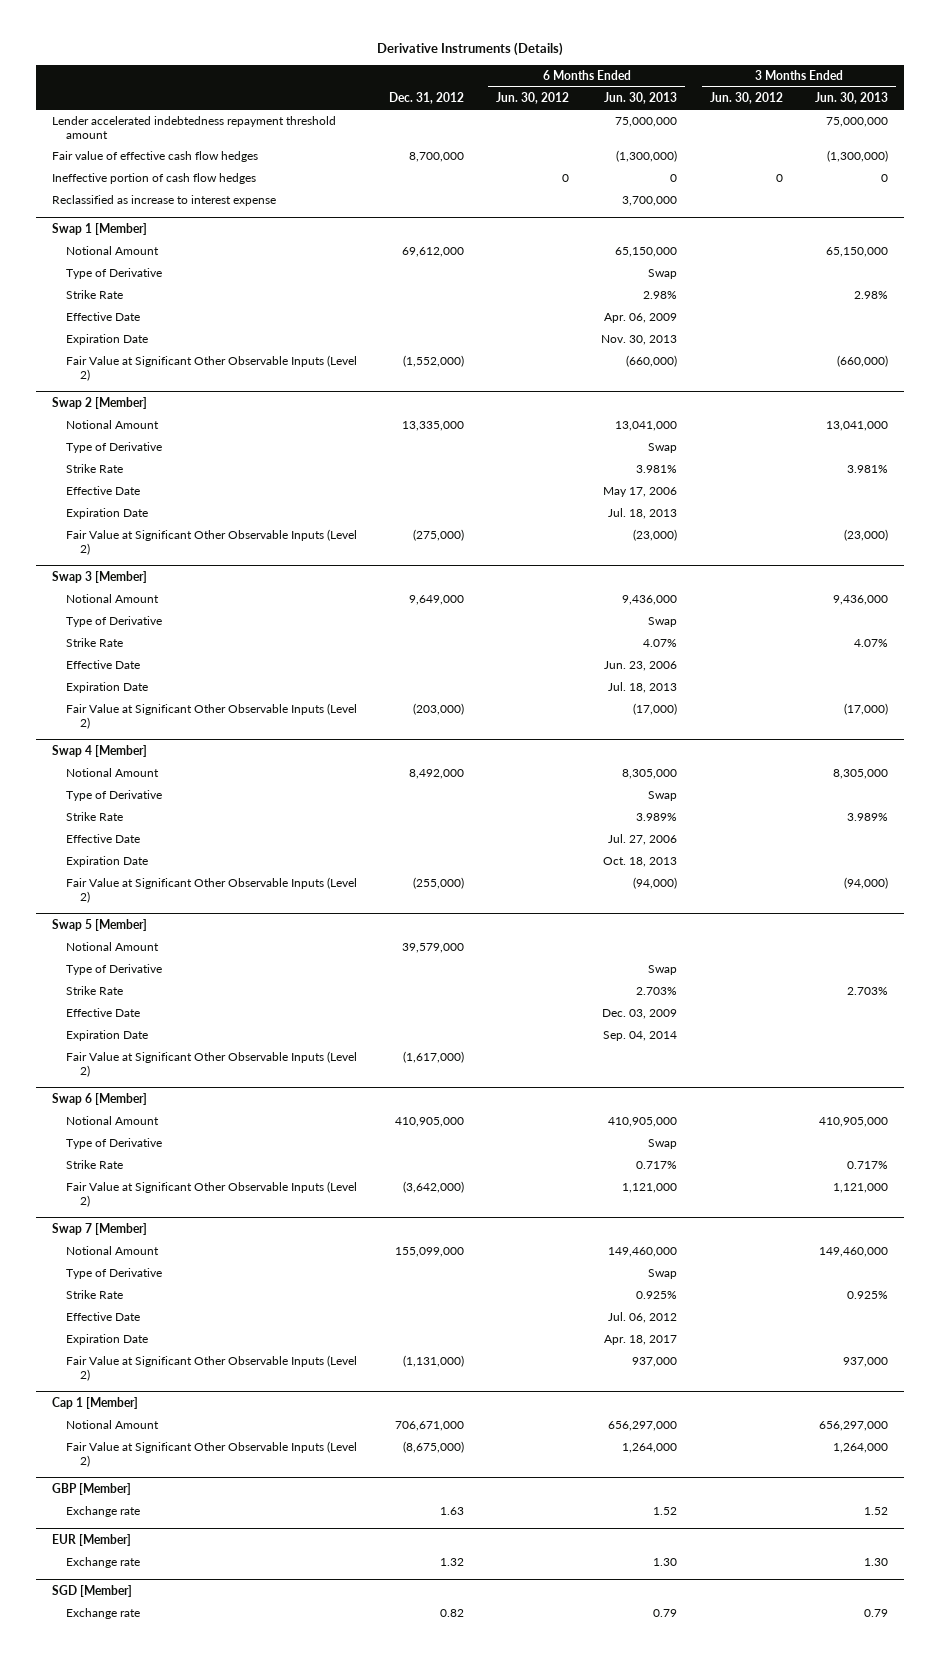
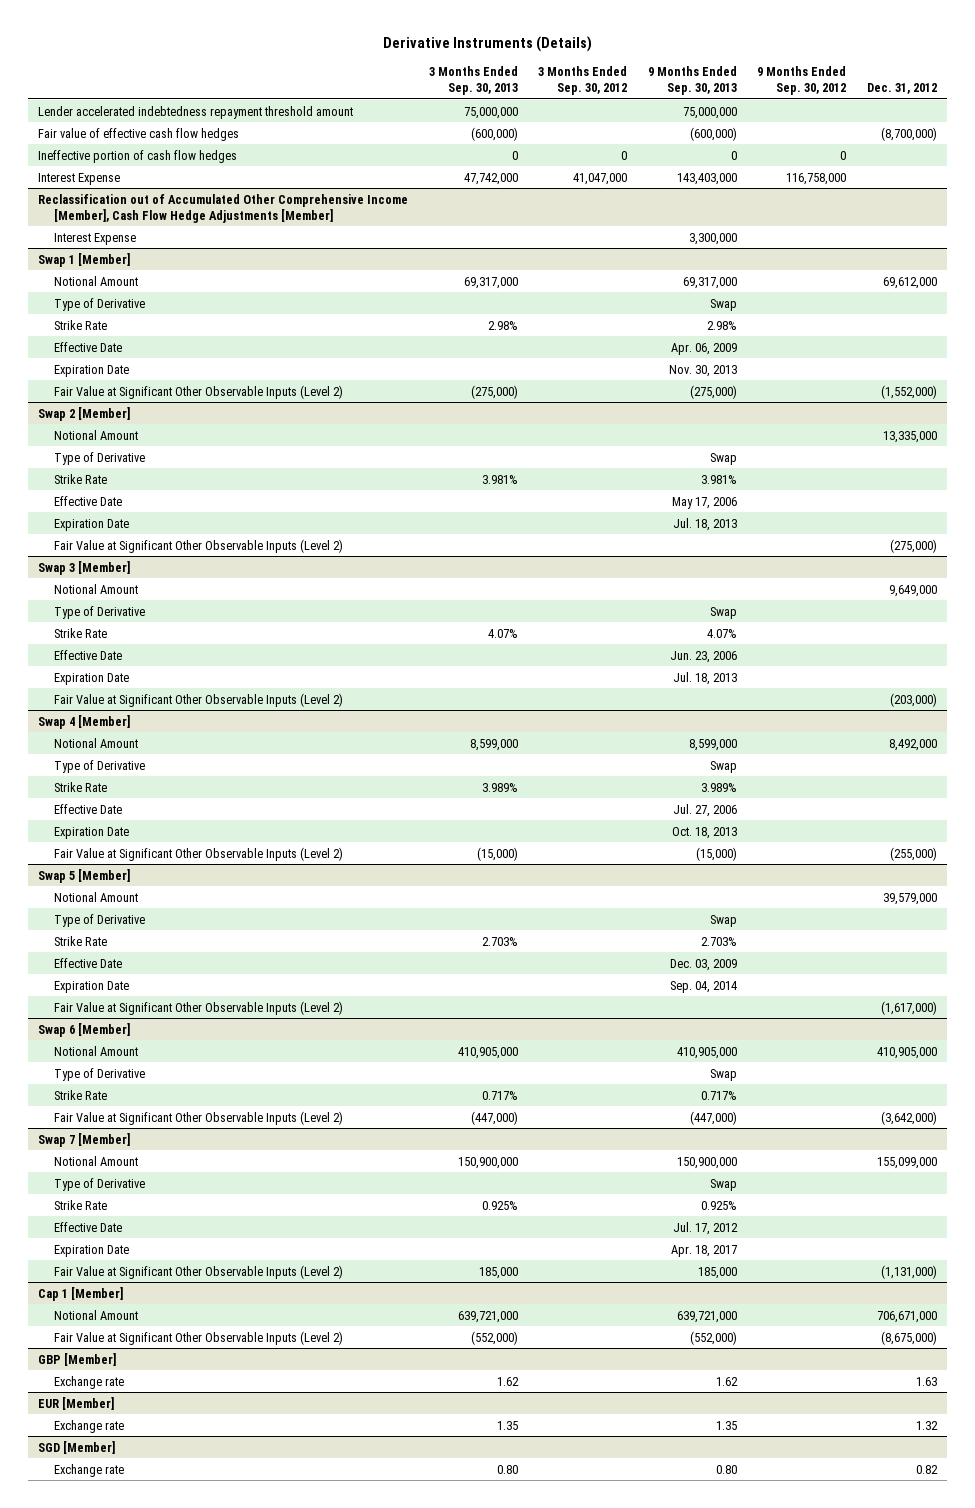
- | Dec. 31, 2012 | 6 Months Ended Jun. 30, 2012 | 6 Months Ended Jun. 30, 2013 | 3 Months Ended Jun. 30, 2012 | 3 Months Ended Jun. 30, 2013
+ | 3 Months Ended Sep. 30, 2013 | 3 Months Ended Sep. 30, 2012 | 9 Months Ended Sep. 30, 2013 | 9 Months Ended Sep. 30, 2012 | Dec. 31, 2012
- Fair value of effective cash flow hedges | 8,700,000 | | (1,300,000) | | (1,300,000)
+ Fair value of effective cash flow hedges | (600,000) | | (600,000) | | (8,700,000)
- Reclassified as increase to interest expense | | | 3,700,000 | |
+ Interest Expense | 47,742,000 | 41,047,000 | 143,403,000 | 116,758,000 |
+ Reclassification out of Accumulated Other Comprehensive Income [Member], Cash Flow Hedge Adjustments [Member]
+ Interest Expense | | | 3,300,000 | |

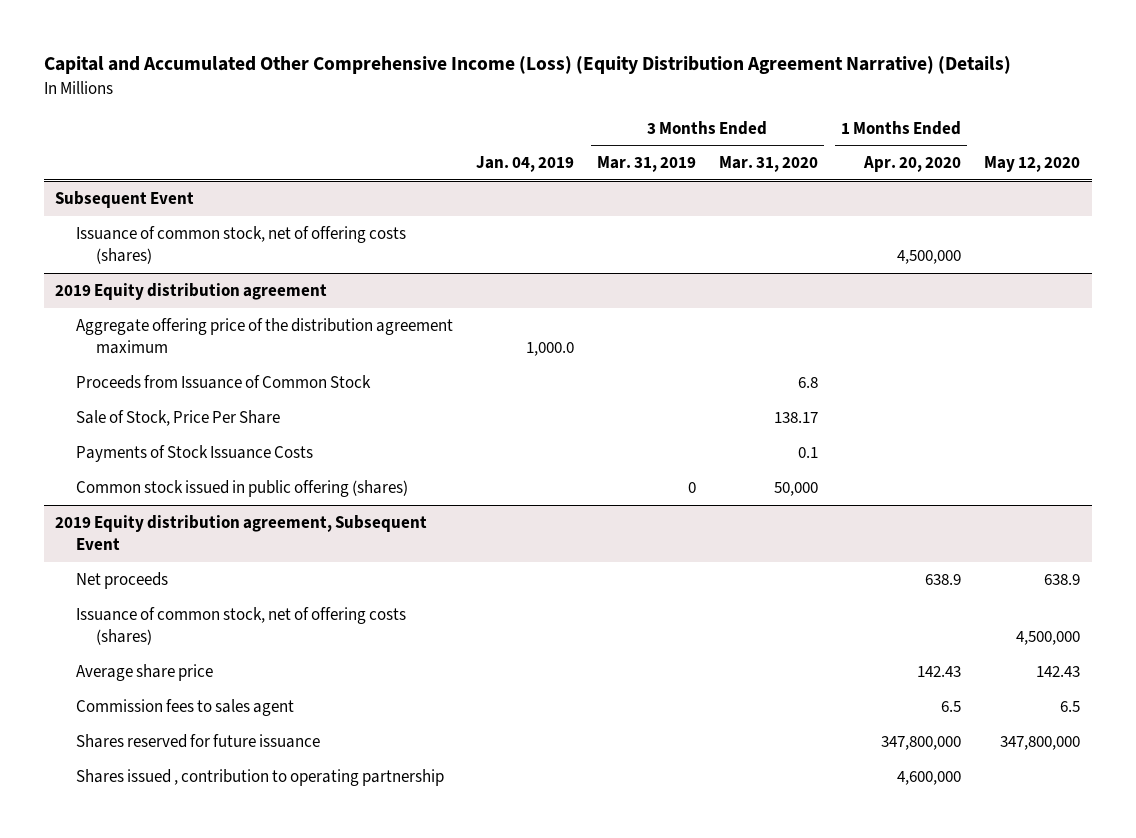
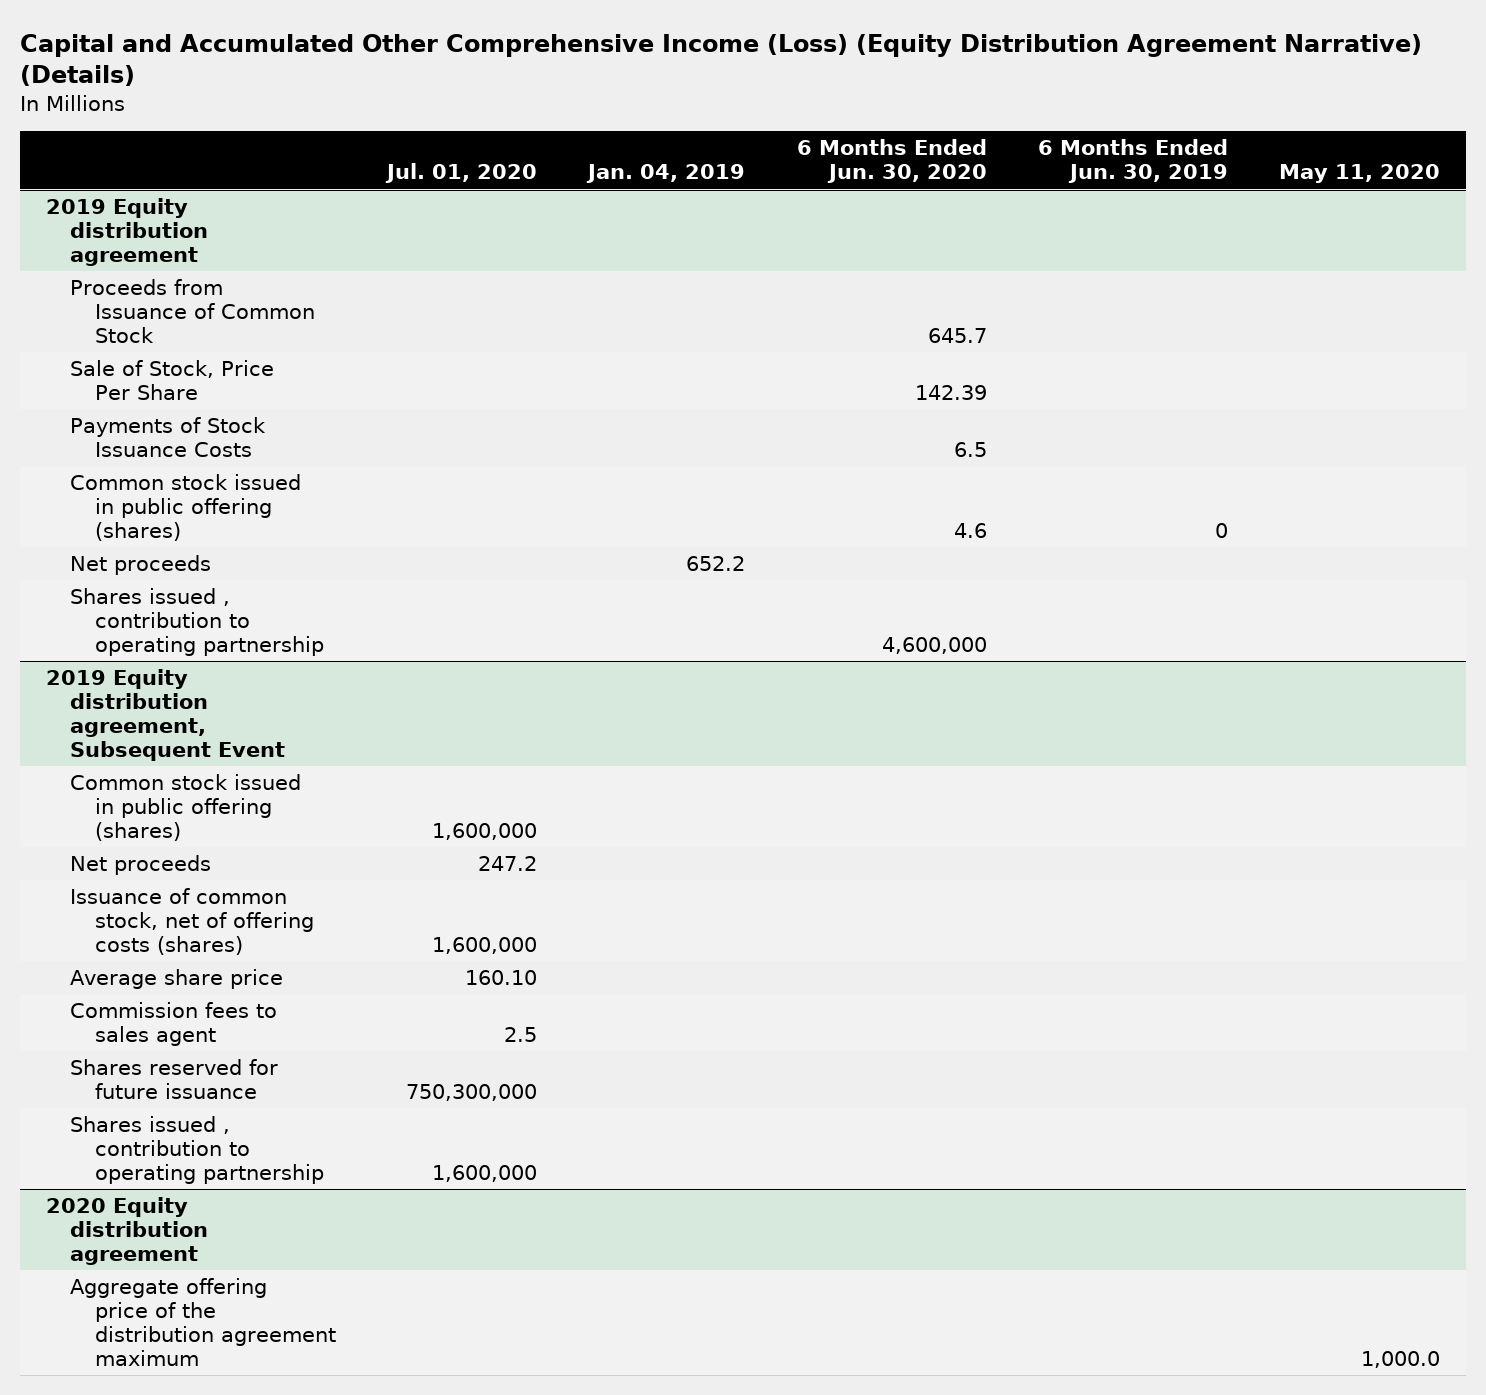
- | Jan. 04, 2019 | 3 Months Ended Mar. 31, 2019 | 3 Months Ended Mar. 31, 2020 | 1 Months Ended Apr. 20, 2020 | May 12, 2020
+ | Jul. 01, 2020 | Jan. 04, 2019 | 6 Months Ended Jun. 30, 2020 | 6 Months Ended Jun. 30, 2019 | May 11, 2020
- Subsequent Event
- Issuance of common stock, net of offering costs (shares) | | | | 4,500,000 |
@ 2019 Equity distribution agreement
- Aggregate offering price of the distribution agreement maximum | 1,000.0 | | | |
+ Net proceeds | | 652.2 | | |
+ Shares issued , contribution to operating partnership | | | 4,600,000 | |
@ 2019 Equity distribution agreement, Subsequent Event
+ Common stock issued in public offering (shares) | 1,600,000 | | | |
+ 2020 Equity distribution agreement
+ Aggregate offering price of the distribution agreement maximum | | | | | 1,000.0

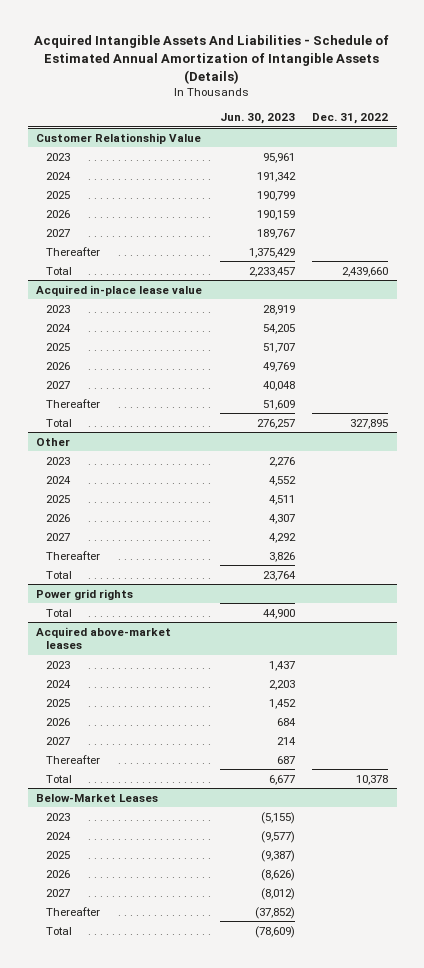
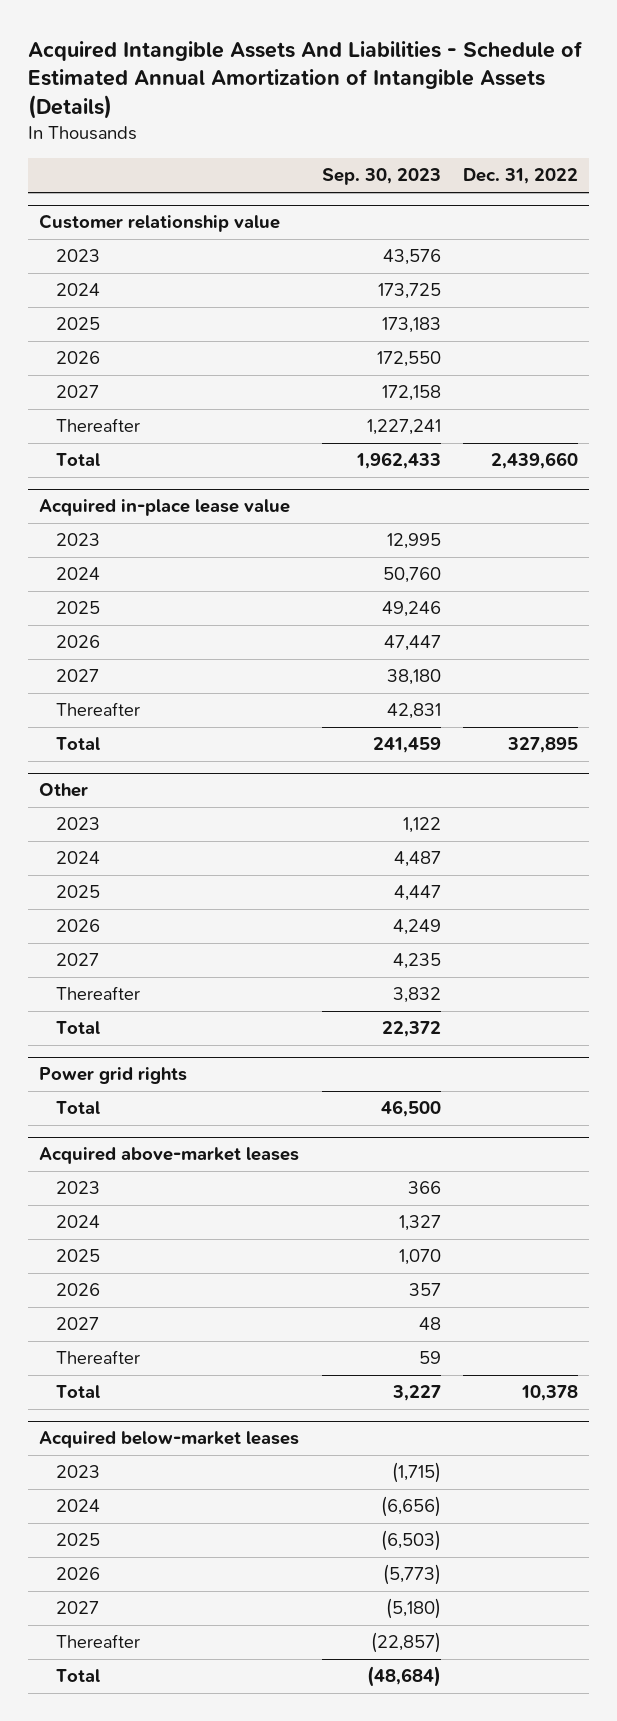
- | Jun. 30, 2023 | Dec. 31, 2022
+ | Sep. 30, 2023 | Dec. 31, 2022
- Customer Relationship Value
+ Customer relationship value
- Below-Market Leases
+ Acquired below-market leases

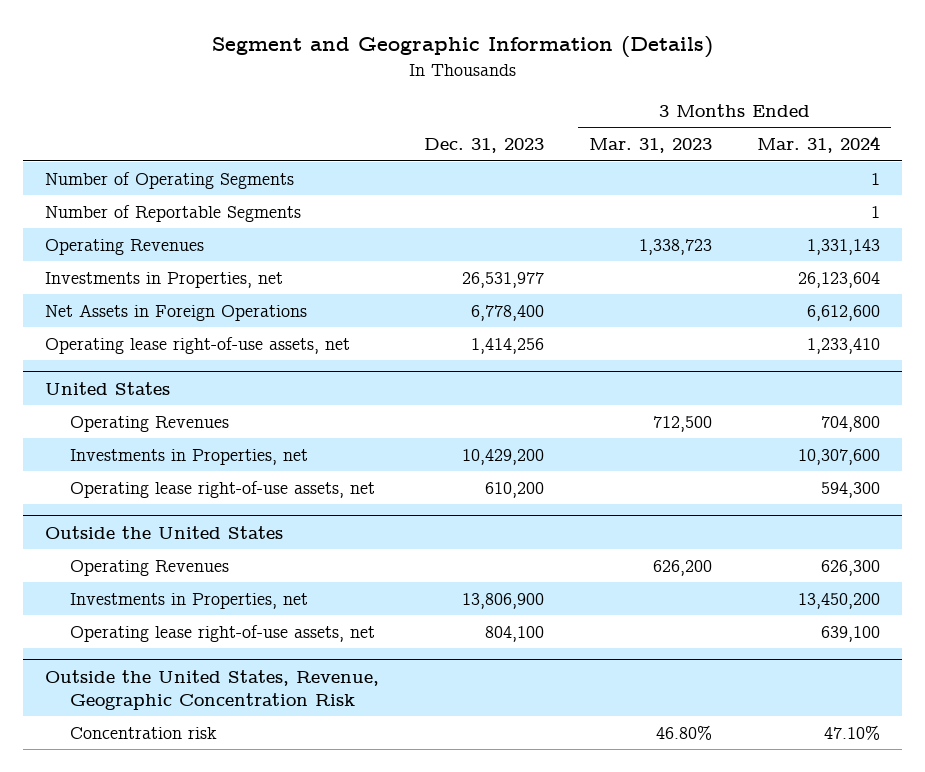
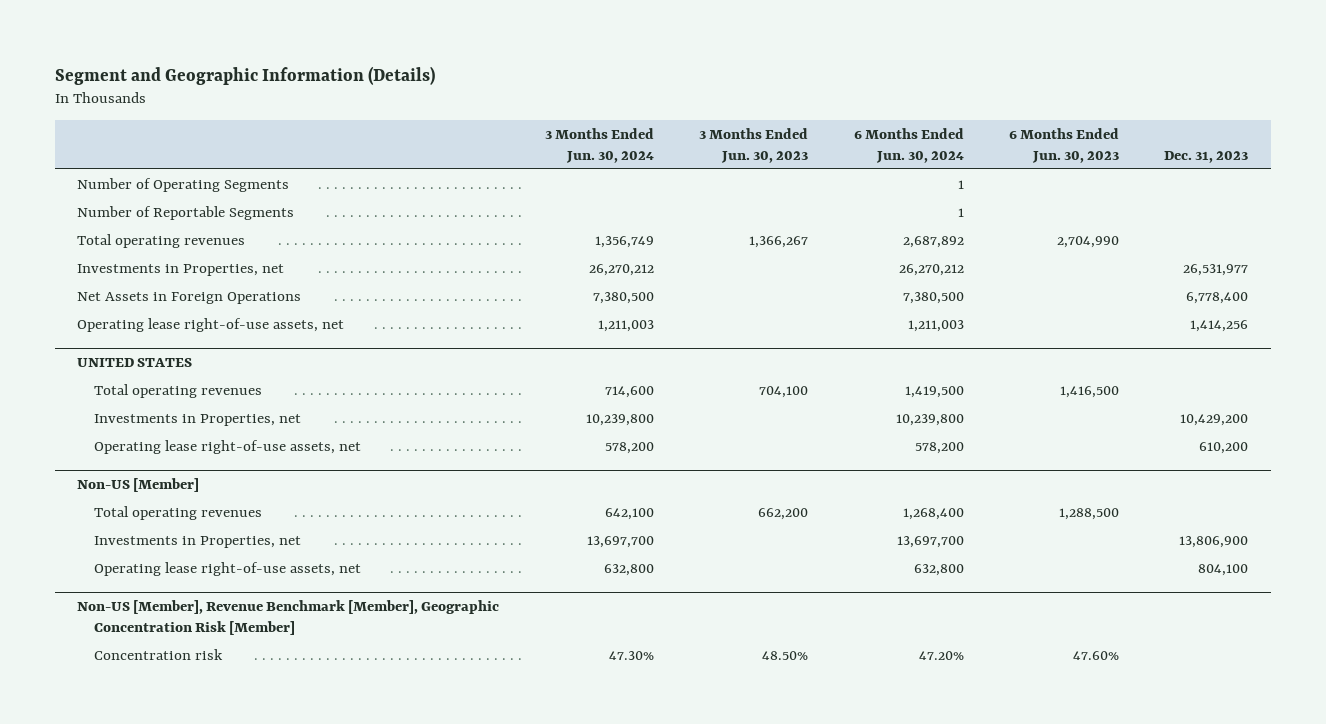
- | Dec. 31, 2023 | 3 Months Ended Mar. 31, 2023 | 3 Months Ended Mar. 31, 2024
+ | 3 Months Ended Jun. 30, 2024 | 3 Months Ended Jun. 30, 2023 | 6 Months Ended Jun. 30, 2024 | 6 Months Ended Jun. 30, 2023 | Dec. 31, 2023
- Operating Revenues | | 1,338,723 | 1,331,143
+ Total operating revenues | 1,356,749 | 1,366,267 | 2,687,892 | 2,704,990 |
- United States
- Operating Revenues | | 712,500 | 704,800
+ UNITED STATES
+ Total operating revenues | 714,600 | 704,100 | 1,419,500 | 1,416,500 |
- Outside the United States
- Operating Revenues | | 626,200 | 626,300
+ Non-US [Member]
+ Total operating revenues | 642,100 | 662,200 | 1,268,400 | 1,288,500 |
- Outside the United States, Revenue, Geographic Concentration Risk
- Concentration risk | | 46.80% | 47.10%
+ Non-US [Member], Revenue Benchmark [Member], Geographic Concentration Risk [Member]
+ Concentration risk | 47.30% | 48.50% | 47.20% | 47.60% |

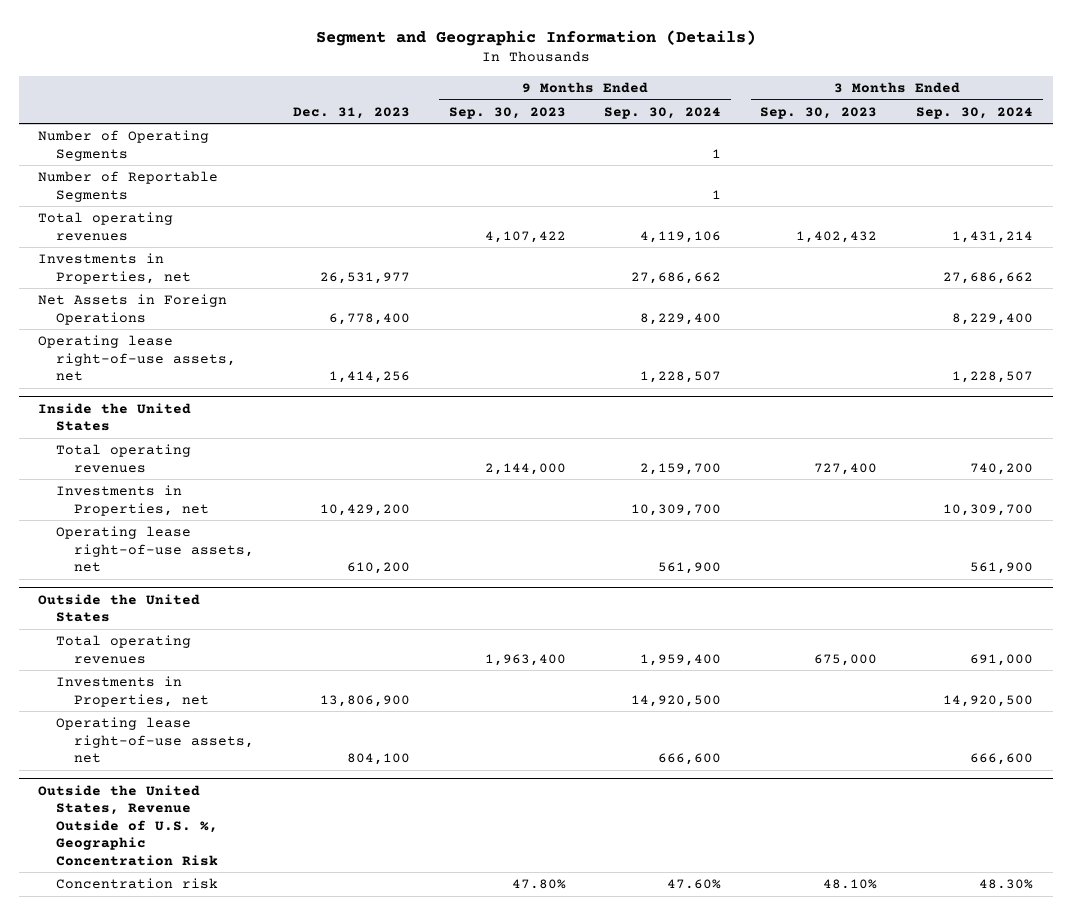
- | 3 Months Ended Jun. 30, 2024 | 3 Months Ended Jun. 30, 2023 | 6 Months Ended Jun. 30, 2024 | 6 Months Ended Jun. 30, 2023 | Dec. 31, 2023
+ | Dec. 31, 2023 | 9 Months Ended Sep. 30, 2023 | 9 Months Ended Sep. 30, 2024 | 3 Months Ended Sep. 30, 2023 | 3 Months Ended Sep. 30, 2024
- UNITED STATES
+ Inside the United States
- Non-US [Member]
+ Outside the United States
- Non-US [Member], Revenue Benchmark [Member], Geographic Concentration Risk [Member]
- Concentration risk | 47.30% | 48.50% | 47.20% | 47.60% |
+ Outside the United States, Revenue Outside of U.S. %, Geographic Concentration Risk
+ Concentration risk | | 47.80% | 47.60% | 48.10% | 48.30%

